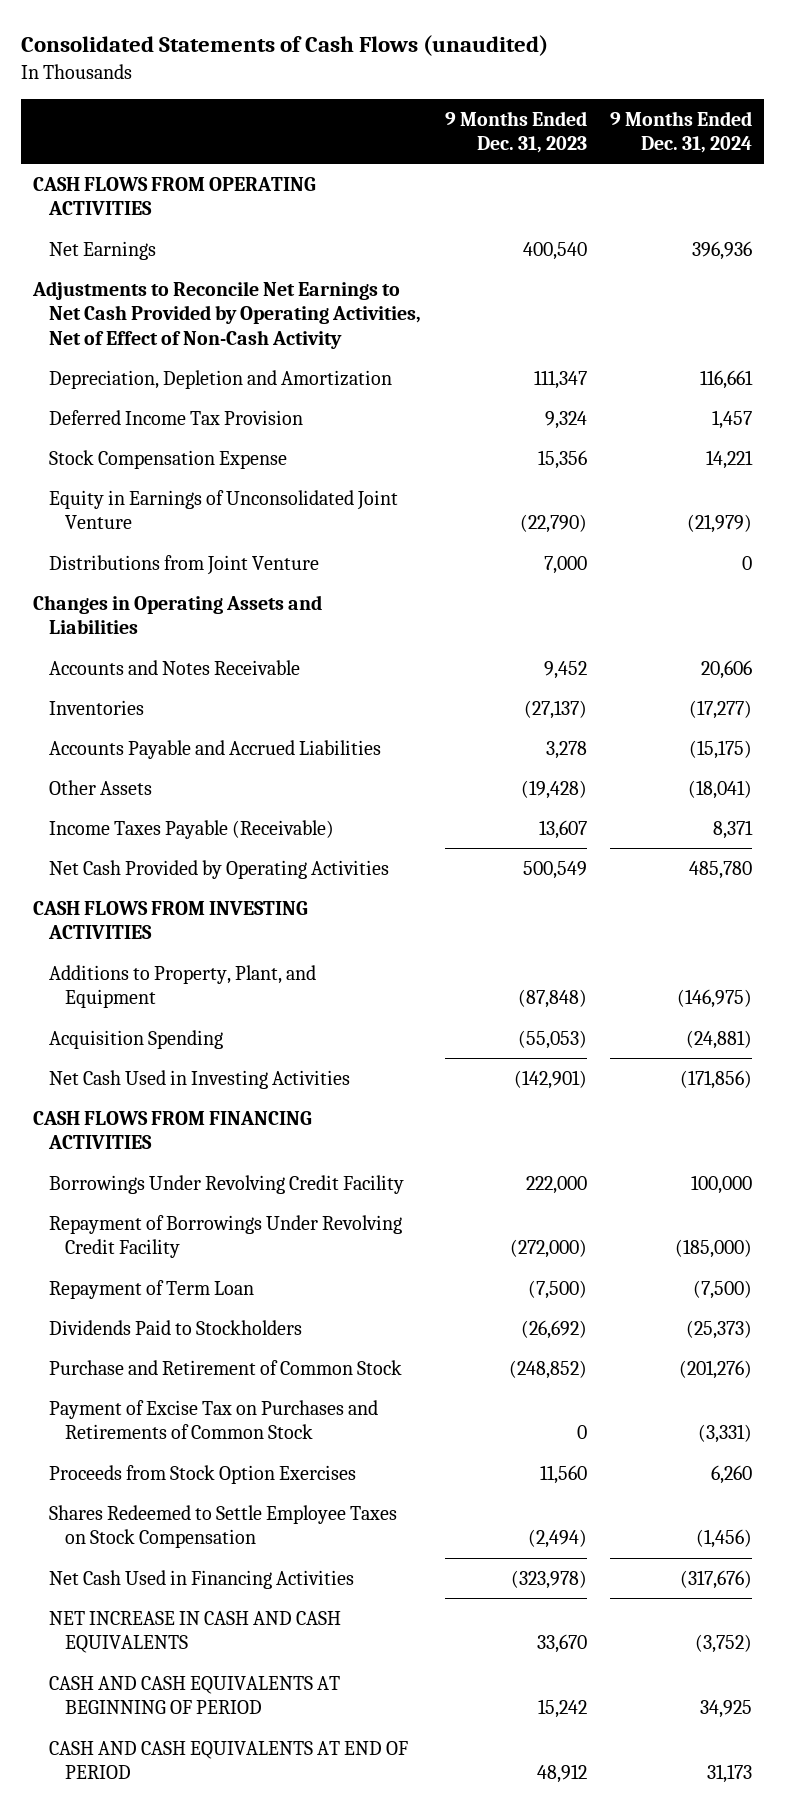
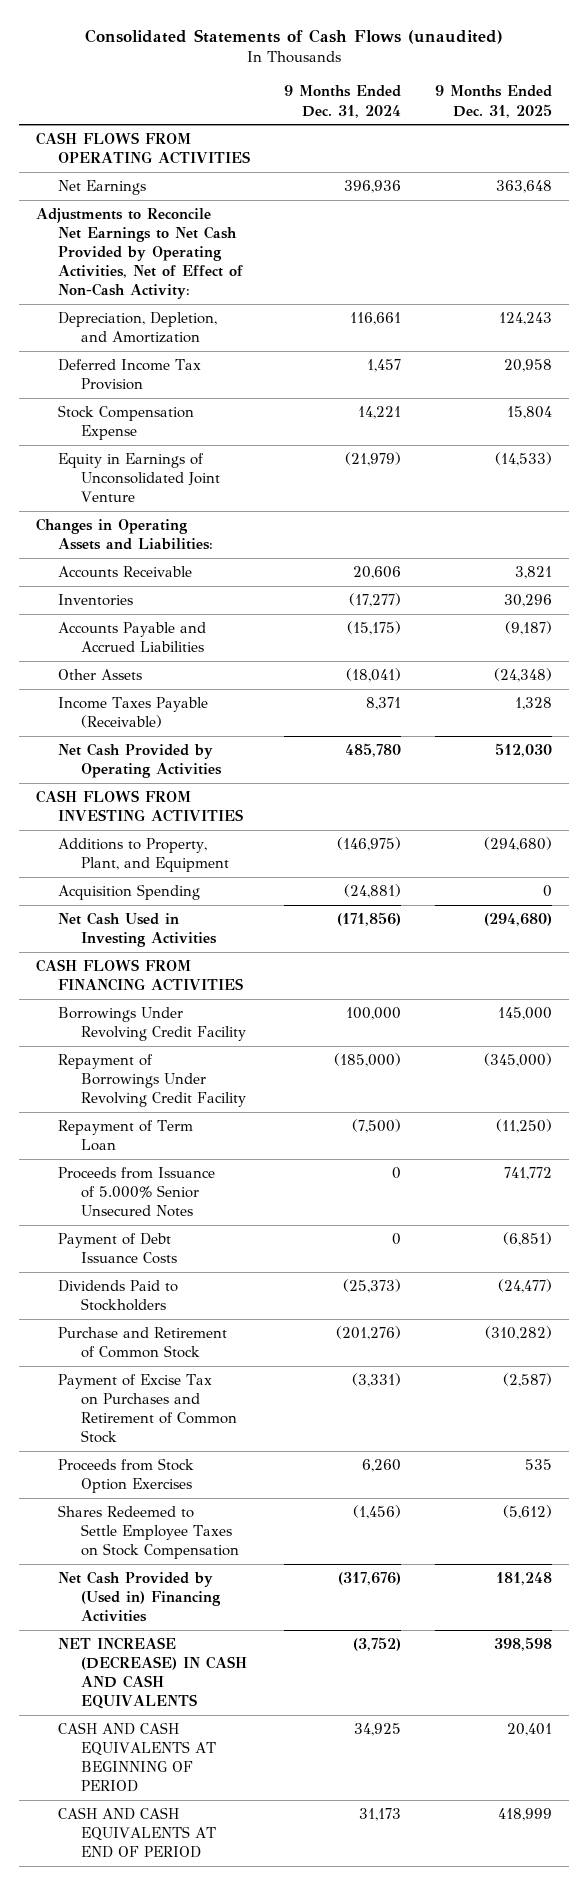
- | 9 Months Ended Dec. 31, 2023 | 9 Months Ended Dec. 31, 2024
+ | 9 Months Ended Dec. 31, 2024 | 9 Months Ended Dec. 31, 2025
- Adjustments to Reconcile Net Earnings to Net Cash Provided by Operating Activities, Net of Effect of Non-Cash Activity
- Depreciation, Depletion and Amortization | 111,347 | 116,661
+ Adjustments to Reconcile Net Earnings to Net Cash Provided by Operating Activities, Net of Effect of Non-Cash Activity:
+ Depreciation, Depletion, and Amortization | 116,661 | 124,243
- Distributions from Joint Venture | 7,000 | 0
- Changes in Operating Assets and Liabilities
- Accounts and Notes Receivable | 9,452 | 20,606
+ Changes in Operating Assets and Liabilities:
+ Accounts Receivable | 20,606 | 3,821
+ Proceeds from Issuance of 5.000% Senior Unsecured Notes | 0 | 741,772
+ Payment of Debt Issuance Costs | 0 | (6,851)
- Payment of Excise Tax on Purchases and Retirements of Common Stock | 0 | (3,331)
+ Payment of Excise Tax on Purchases and Retirement of Common Stock | (3,331) | (2,587)
- Net Cash Used in Financing Activities | (323,978) | (317,676)
- NET INCREASE IN CASH AND CASH EQUIVALENTS | 33,670 | (3,752)
+ Net Cash Provided by (Used in) Financing Activities | (317,676) | 181,248
+ NET INCREASE (DECREASE) IN CASH AND CASH EQUIVALENTS | (3,752) | 398,598

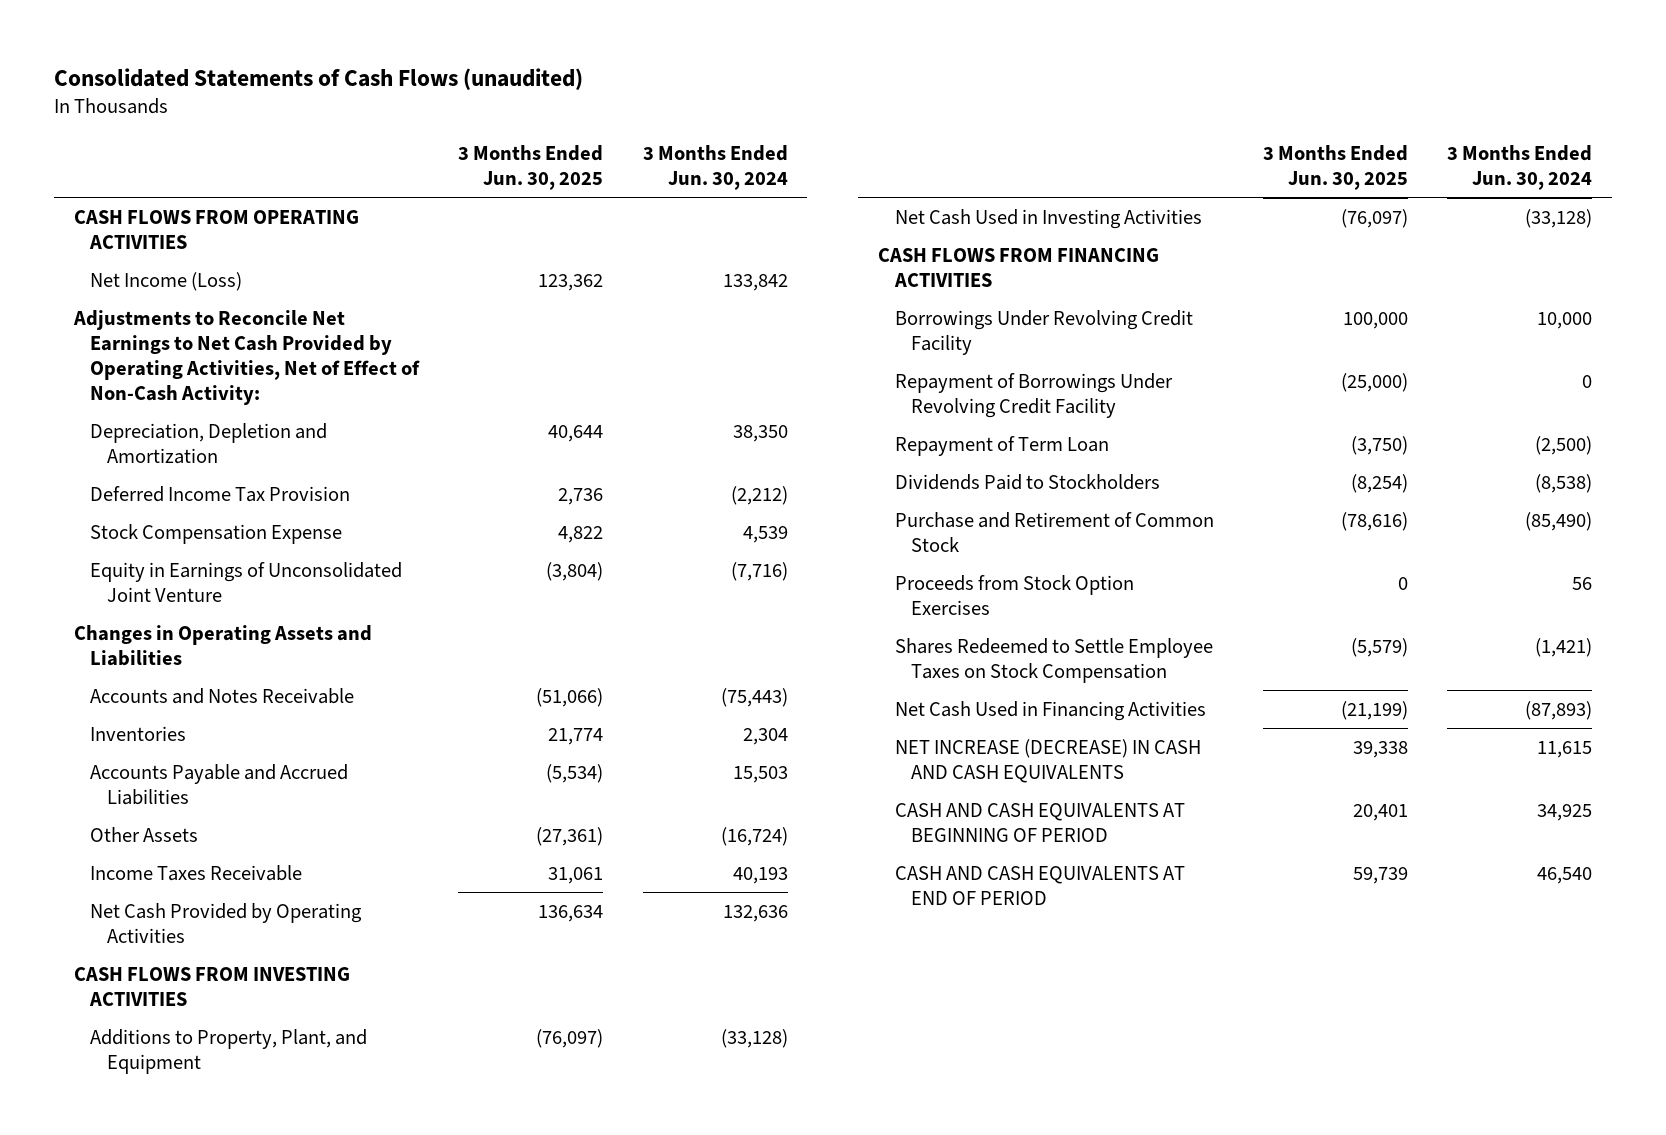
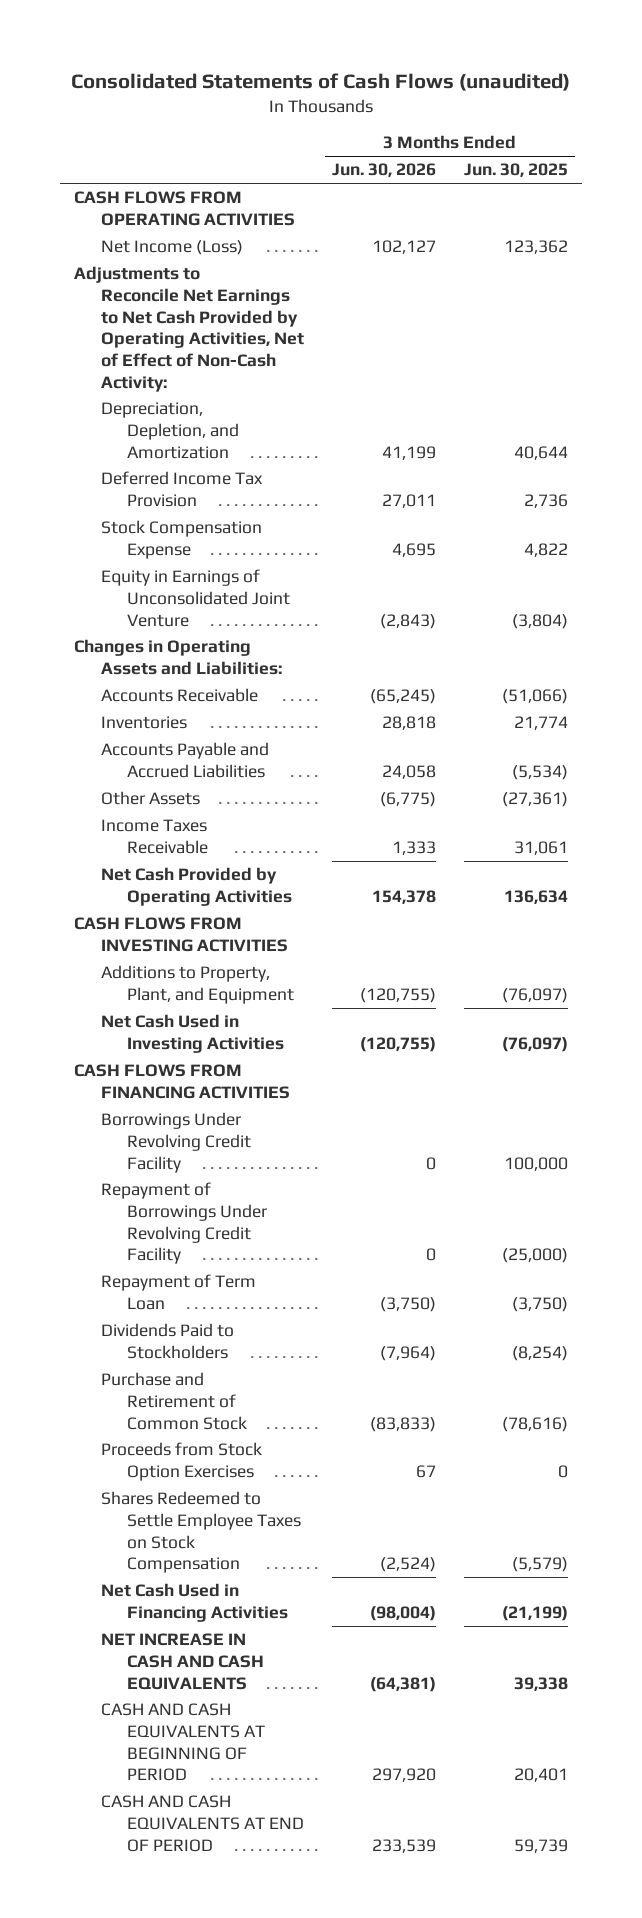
- | 3 Months Ended Jun. 30, 2025 | 3 Months Ended Jun. 30, 2024
+ | 3 Months Ended Jun. 30, 2026 | 3 Months Ended Jun. 30, 2025
- Depreciation, Depletion and Amortization | 40,644 | 38,350
+ Depreciation, Depletion, and Amortization | 41,199 | 40,644
- Changes in Operating Assets and Liabilities
- Accounts and Notes Receivable | (51,066) | (75,443)
+ Changes in Operating Assets and Liabilities:
+ Accounts Receivable | (65,245) | (51,066)
- NET INCREASE (DECREASE) IN CASH AND CASH EQUIVALENTS | 39,338 | 11,615
+ NET INCREASE IN CASH AND CASH EQUIVALENTS | (64,381) | 39,338

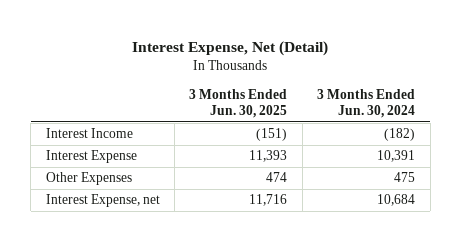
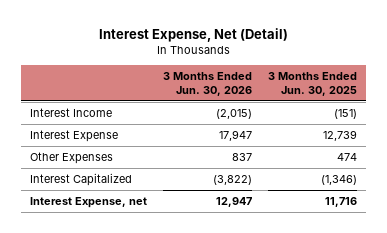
- | 3 Months Ended Jun. 30, 2025 | 3 Months Ended Jun. 30, 2024
+ | 3 Months Ended Jun. 30, 2026 | 3 Months Ended Jun. 30, 2025
- Interest Expense | 11,393 | 10,391
+ Interest Expense | 17,947 | 12,739
+ Interest Capitalized | (3,822) | (1,346)

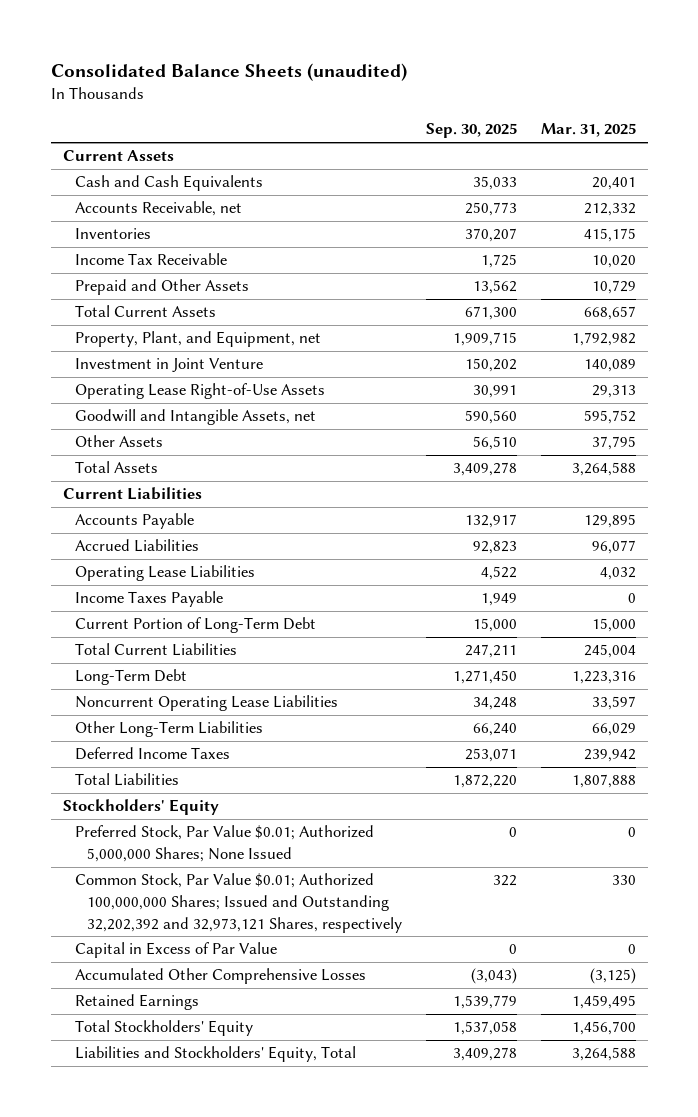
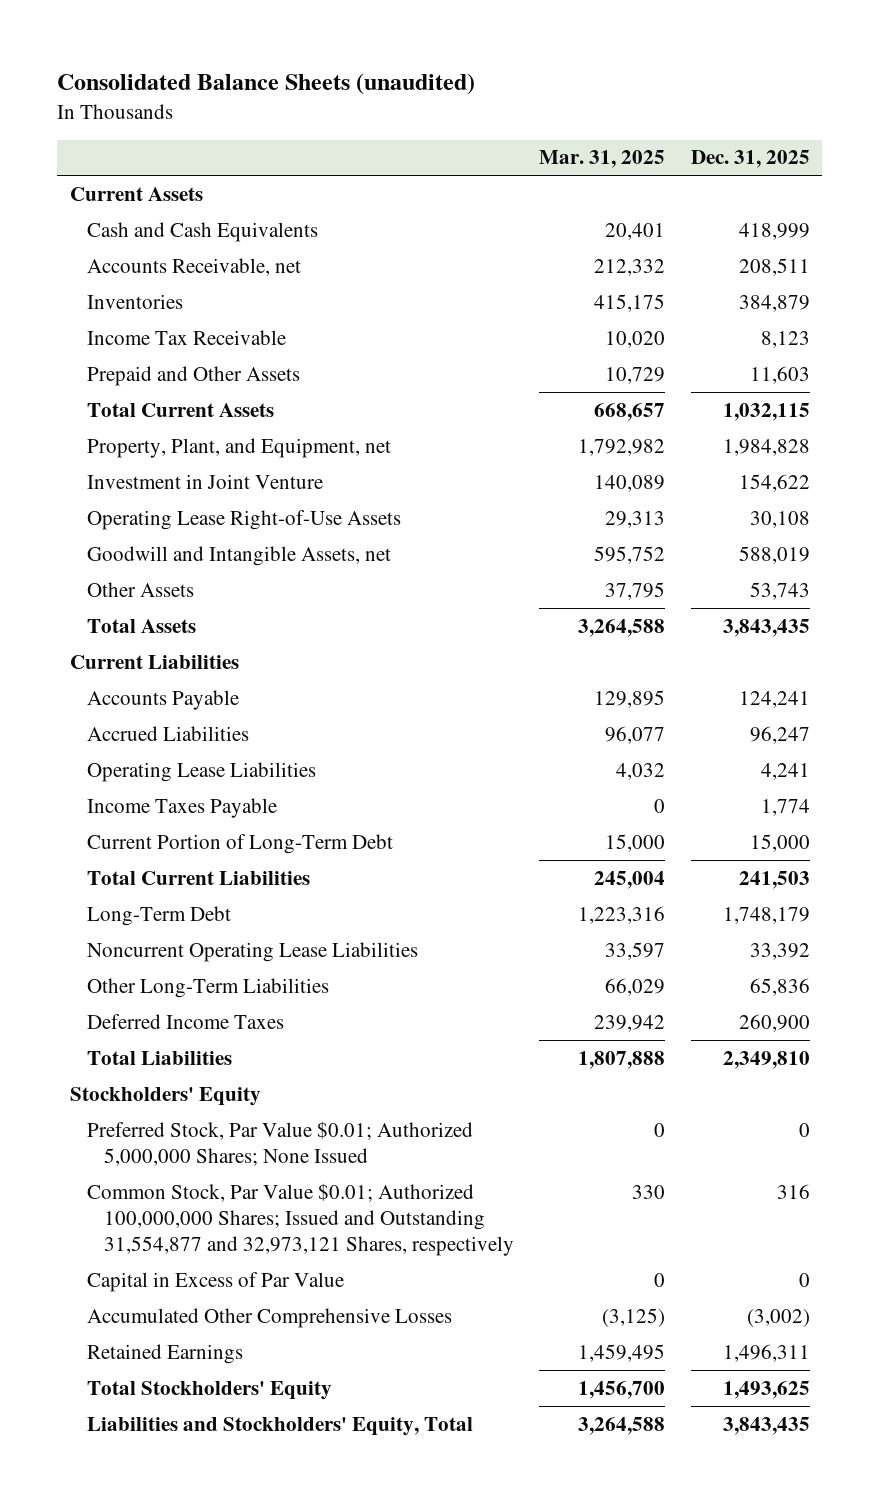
- | Sep. 30, 2025 | Mar. 31, 2025
+ | Mar. 31, 2025 | Dec. 31, 2025
- Common Stock, Par Value $0.01; Authorized 100,000,000 Shares; Issued and Outstanding 32,202,392 and 32,973,121 Shares, respectively | 322 | 330
+ Common Stock, Par Value $0.01; Authorized 100,000,000 Shares; Issued and Outstanding 31,554,877 and 32,973,121 Shares, respectively | 330 | 316

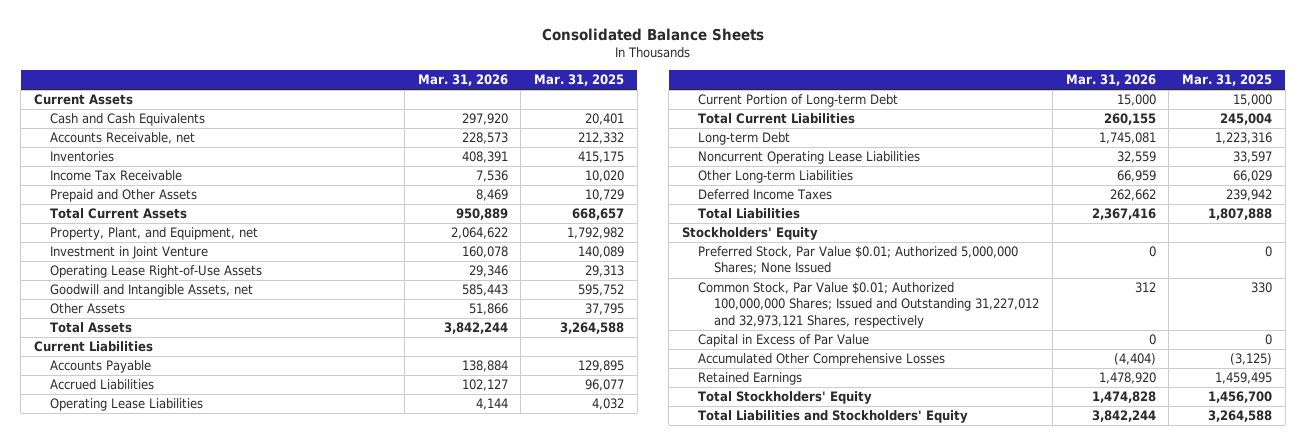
- Consolidated Balance Sheets (unaudited)
+ Consolidated Balance Sheets
- | Mar. 31, 2025 | Dec. 31, 2025
+ | Mar. 31, 2026 | Mar. 31, 2025
- Income Taxes Payable | 0 | 1,774
- Current Portion of Long-Term Debt | 15,000 | 15,000
+ Current Portion of Long-term Debt | 15,000 | 15,000
- Long-Term Debt | 1,223,316 | 1,748,179
+ Long-term Debt | 1,745,081 | 1,223,316
- Other Long-Term Liabilities | 66,029 | 65,836
+ Other Long-term Liabilities | 66,959 | 66,029
- Common Stock, Par Value $0.01; Authorized 100,000,000 Shares; Issued and Outstanding 31,554,877 and 32,973,121 Shares, respectively | 330 | 316
+ Common Stock, Par Value $0.01; Authorized 100,000,000 Shares; Issued and Outstanding 31,227,012 and 32,973,121 Shares, respectively | 312 | 330
- Liabilities and Stockholders' Equity, Total | 3,264,588 | 3,843,435
+ Total Liabilities and Stockholders' Equity | 3,842,244 | 3,264,588

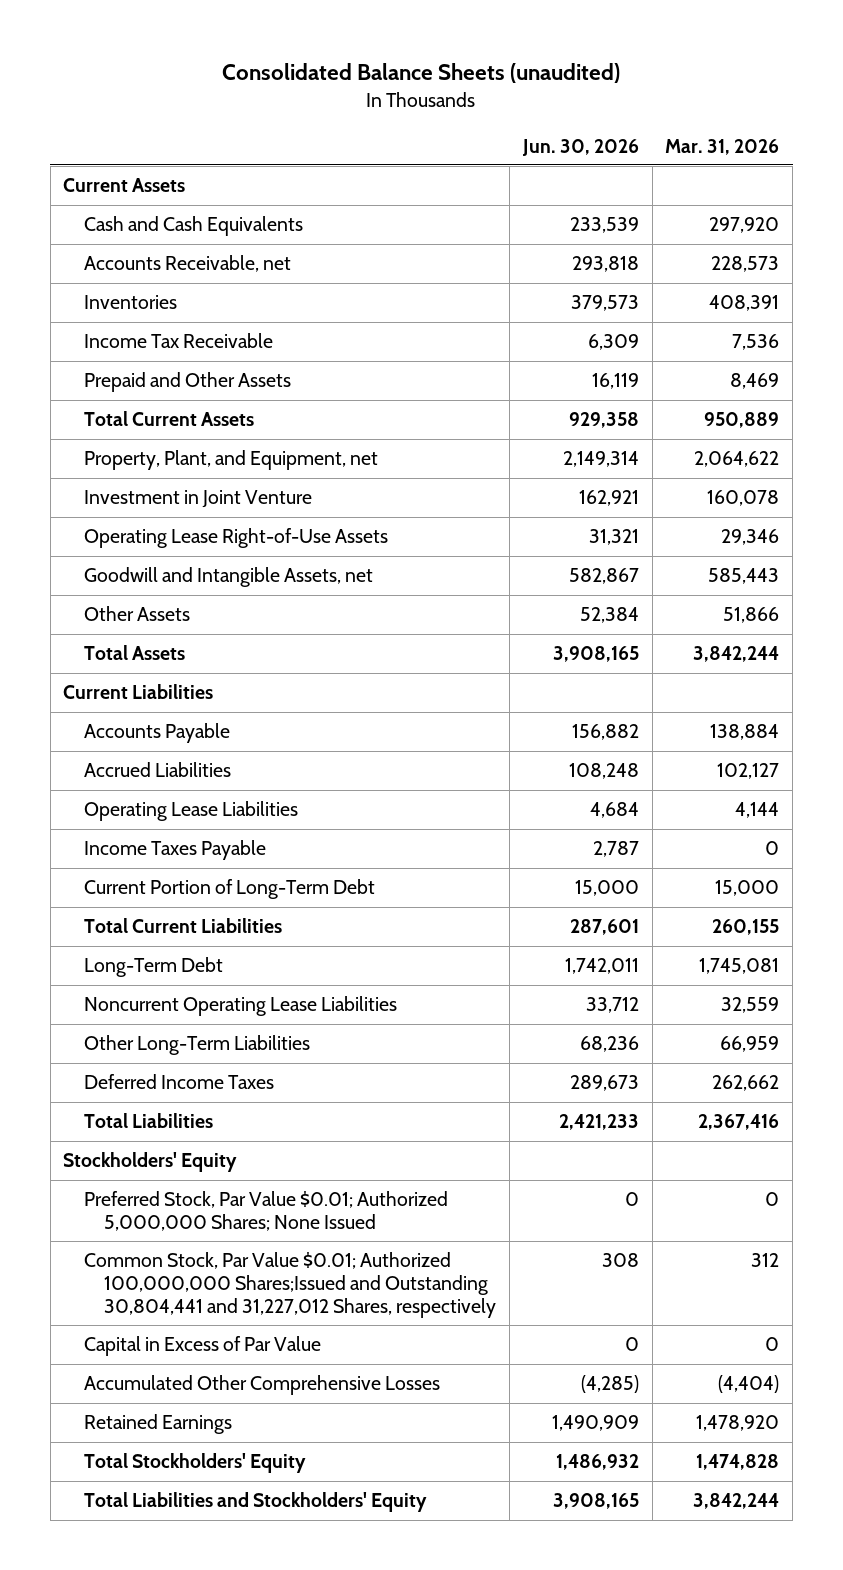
- Consolidated Balance Sheets
+ Consolidated Balance Sheets (unaudited)
- | Mar. 31, 2026 | Mar. 31, 2025
+ | Jun. 30, 2026 | Mar. 31, 2026
- Current Portion of Long-term Debt | 15,000 | 15,000
+ Income Taxes Payable | 2,787 | 0
+ Current Portion of Long-Term Debt | 15,000 | 15,000
- Long-term Debt | 1,745,081 | 1,223,316
+ Long-Term Debt | 1,742,011 | 1,745,081
- Other Long-term Liabilities | 66,959 | 66,029
+ Other Long-Term Liabilities | 68,236 | 66,959
- Common Stock, Par Value $0.01; Authorized 100,000,000 Shares; Issued and Outstanding 31,227,012 and 32,973,121 Shares, respectively | 312 | 330
+ Common Stock, Par Value $0.01; Authorized 100,000,000 Shares;Issued and Outstanding 30,804,441 and 31,227,012 Shares, respectively | 308 | 312

